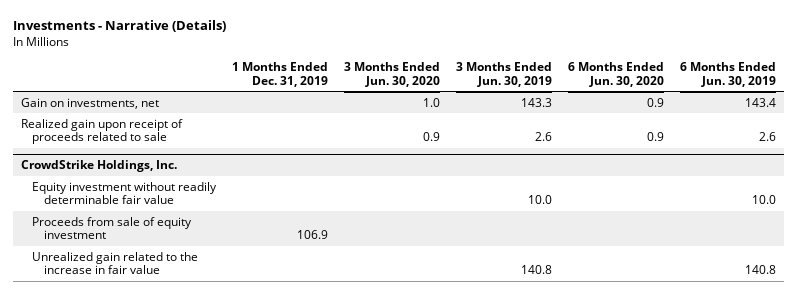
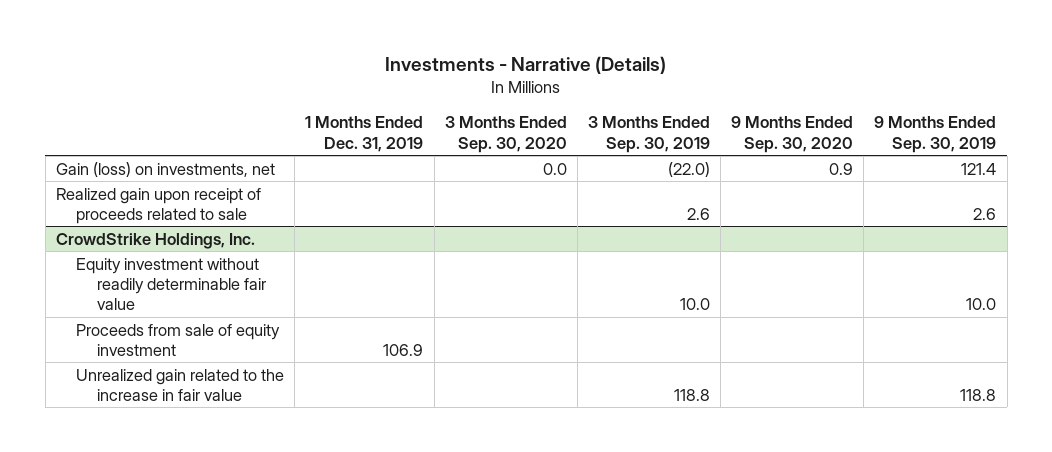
- | 1 Months Ended Dec. 31, 2019 | 3 Months Ended Jun. 30, 2020 | 3 Months Ended Jun. 30, 2019 | 6 Months Ended Jun. 30, 2020 | 6 Months Ended Jun. 30, 2019
+ | 1 Months Ended Dec. 31, 2019 | 3 Months Ended Sep. 30, 2020 | 3 Months Ended Sep. 30, 2019 | 9 Months Ended Sep. 30, 2020 | 9 Months Ended Sep. 30, 2019
- Gain on investments, net | | 1.0 | 143.3 | 0.9 | 143.4
+ Gain (loss) on investments, net | | 0.0 | (22.0) | 0.9 | 121.4

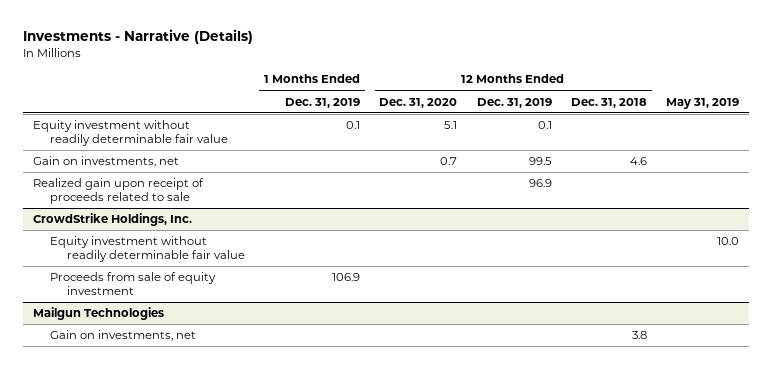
- | 1 Months Ended Dec. 31, 2019 | 3 Months Ended Sep. 30, 2020 | 3 Months Ended Sep. 30, 2019 | 9 Months Ended Sep. 30, 2020 | 9 Months Ended Sep. 30, 2019
+ | 1 Months Ended Dec. 31, 2019 | 12 Months Ended Dec. 31, 2020 | 12 Months Ended Dec. 31, 2019 | 12 Months Ended Dec. 31, 2018 | May 31, 2019
- Gain (loss) on investments, net | | 0.0 | (22.0) | 0.9 | 121.4
+ Equity investment without readily determinable fair value | 0.1 | 5.1 | 0.1 | |
+ Gain on investments, net | | 0.7 | 99.5 | 4.6 |
@ CrowdStrike Holdings, Inc.
- Unrealized gain related to the increase in fair value | | | 118.8 | | 118.8
+ Mailgun Technologies
+ Gain on investments, net | | | | 3.8 |

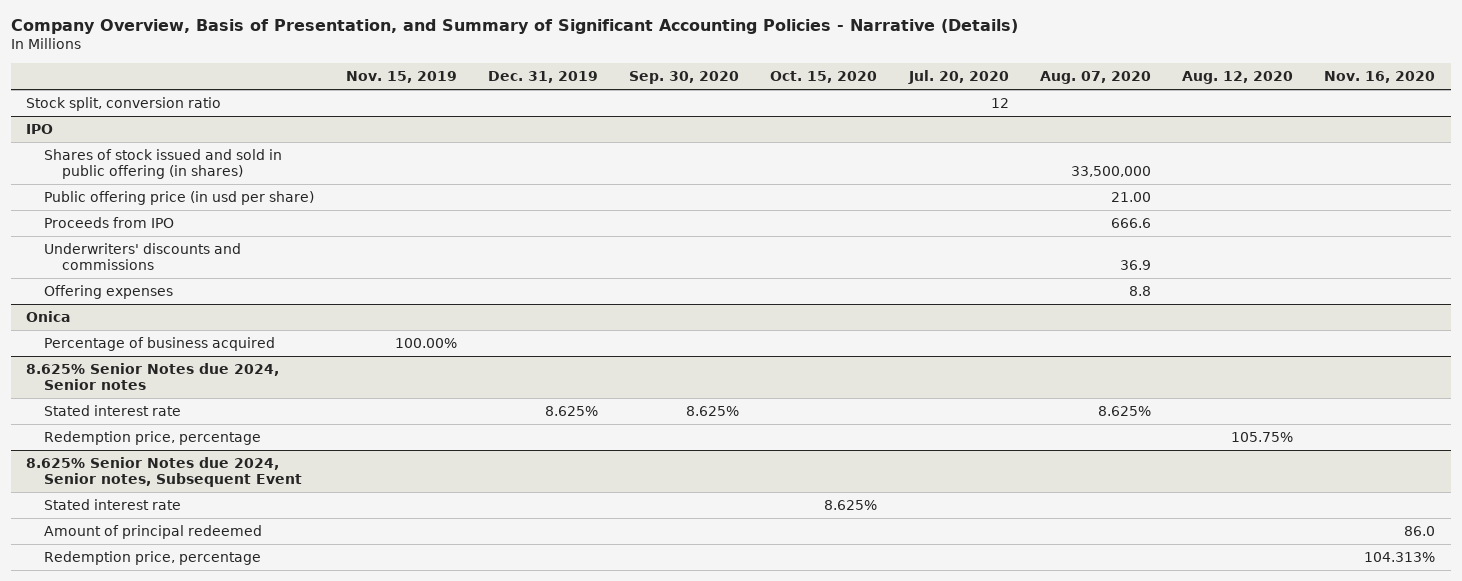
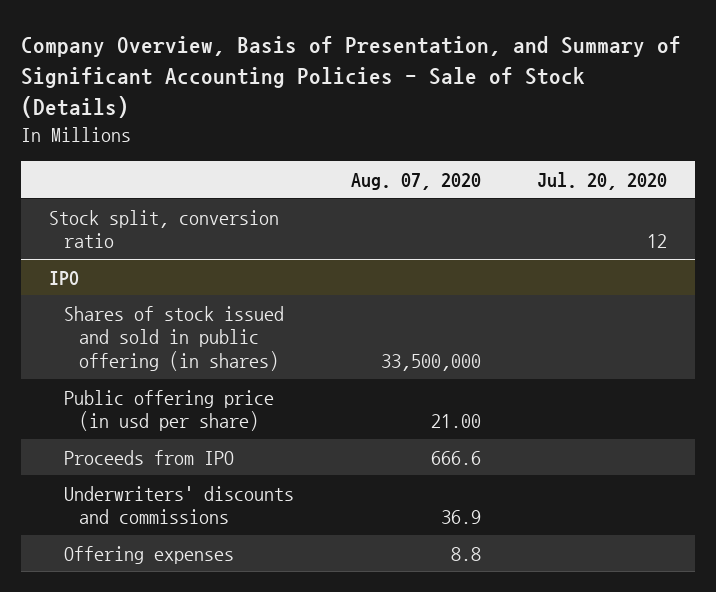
- Company Overview, Basis of Presentation, and Summary of Significant Accounting Policies - Narrative (Details)
+ Company Overview, Basis of Presentation, and Summary of Significant Accounting Policies - Sale of Stock (Details)
- | Nov. 15, 2019 | Dec. 31, 2019 | Sep. 30, 2020 | Oct. 15, 2020 | Jul. 20, 2020 | Aug. 07, 2020 | Aug. 12, 2020 | Nov. 16, 2020
+ | Aug. 07, 2020 | Jul. 20, 2020
- Onica
- Percentage of business acquired | 100.00% | | | | | | |
- 8.625% Senior Notes due 2024, Senior notes
- Stated interest rate | | 8.625% | 8.625% | | | 8.625% | |
- Redemption price, percentage | | | | | | | 105.75% |
- 8.625% Senior Notes due 2024, Senior notes, Subsequent Event
- Stated interest rate | | | | 8.625% | | | |
- Amount of principal redeemed | | | | | | | | 86.0
- Redemption price, percentage | | | | | | | | 104.313%

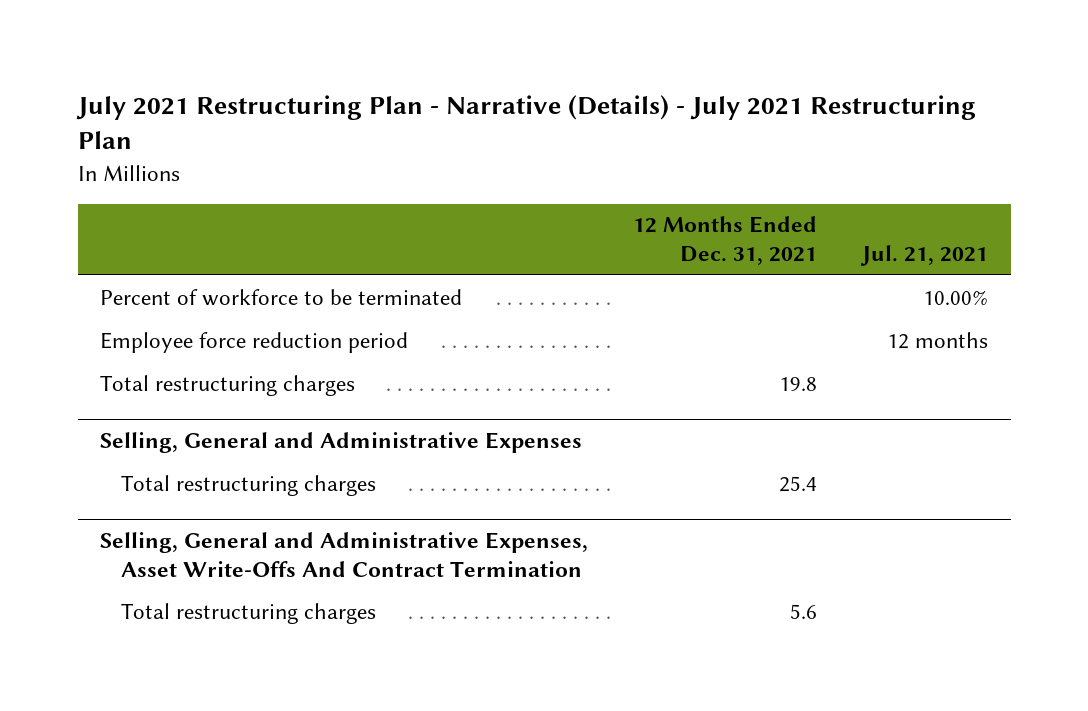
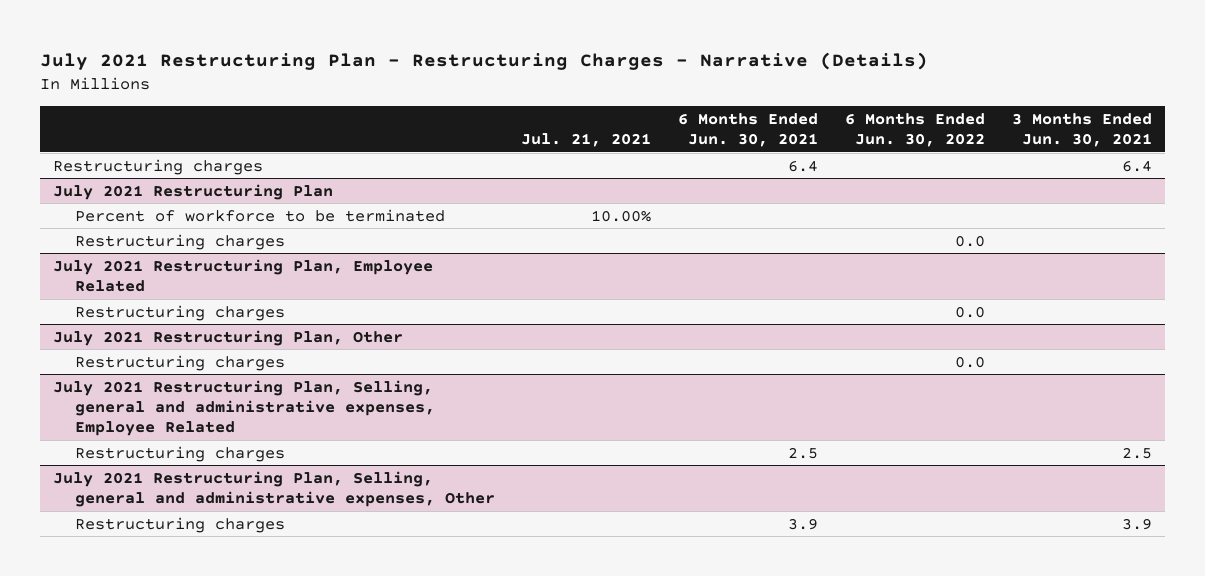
- July 2021 Restructuring Plan - Narrative (Details) - July 2021 Restructuring Plan
+ July 2021 Restructuring Plan - Restructuring Charges - Narrative (Details)
- | 12 Months Ended Dec. 31, 2021 | Jul. 21, 2021
+ | Jul. 21, 2021 | 6 Months Ended Jun. 30, 2021 | 6 Months Ended Jun. 30, 2022 | 3 Months Ended Jun. 30, 2021
- Percent of workforce to be terminated | | 10.00%
- Employee force reduction period | | 12 months
- Total restructuring charges | 19.8 |
- Selling, General and Administrative Expenses
- Total restructuring charges | 25.4 |
- Selling, General and Administrative Expenses, Asset Write-Offs And Contract Termination
- Total restructuring charges | 5.6 |
+ Restructuring charges | | 6.4 | | 6.4
+ July 2021 Restructuring Plan
+ Percent of workforce to be terminated | 10.00% | | |
+ Restructuring charges | | | 0.0 |
+ July 2021 Restructuring Plan, Employee Related
+ Restructuring charges | | | 0.0 |
+ July 2021 Restructuring Plan, Other
+ Restructuring charges | | | 0.0 |
+ July 2021 Restructuring Plan, Selling, general and administrative expenses, Employee Related
+ Restructuring charges | | 2.5 | | 2.5
+ July 2021 Restructuring Plan, Selling, general and administrative expenses, Other
+ Restructuring charges | | 3.9 | | 3.9

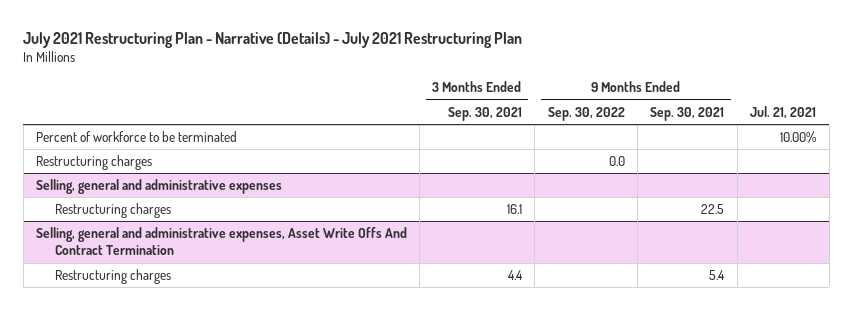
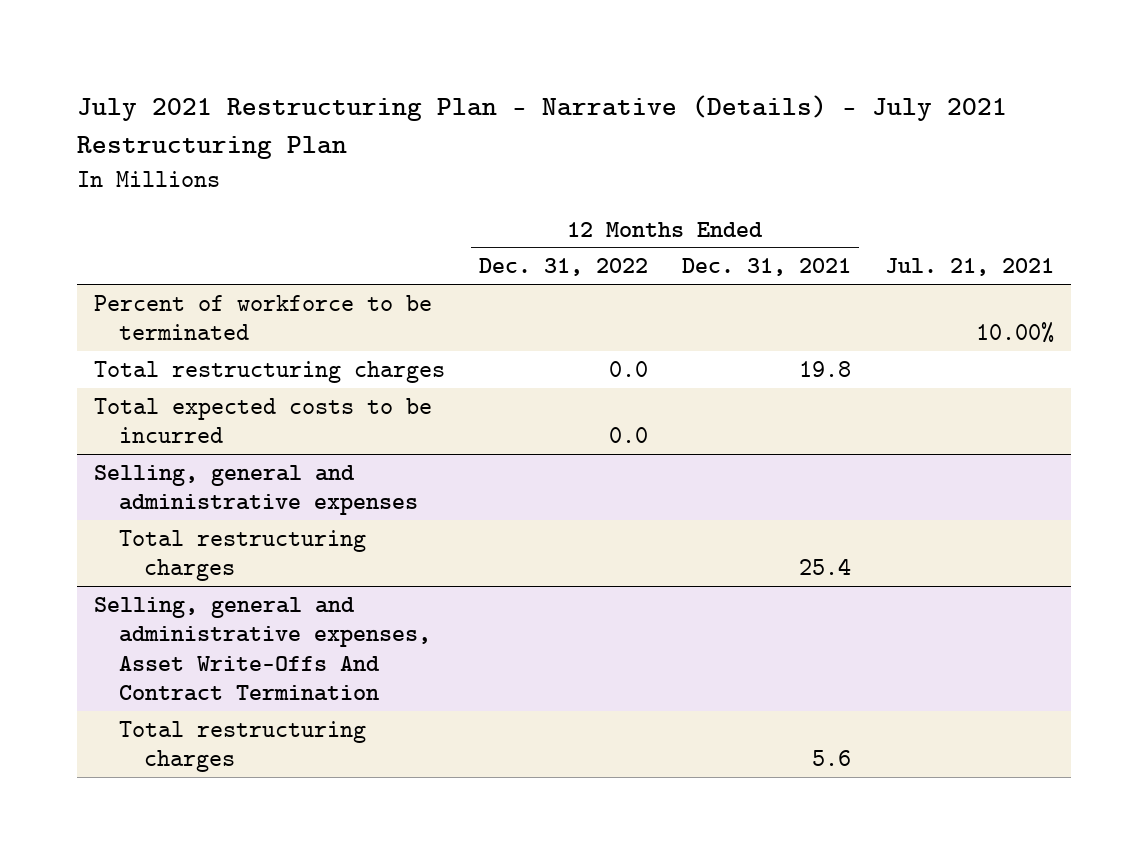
- | 3 Months Ended Sep. 30, 2021 | 9 Months Ended Sep. 30, 2022 | 9 Months Ended Sep. 30, 2021 | Jul. 21, 2021
+ | 12 Months Ended Dec. 31, 2022 | 12 Months Ended Dec. 31, 2021 | Jul. 21, 2021
- Restructuring charges | | 0.0 | |
+ Total restructuring charges | 0.0 | 19.8 |
+ Total expected costs to be incurred | 0.0 | |
@ Selling, general and administrative expenses
- Restructuring charges | 16.1 | | 22.5 |
- Selling, general and administrative expenses, Asset Write Offs And Contract Termination
- Restructuring charges | 4.4 | | 5.4 |
@ Selling, general and administrative expenses
+ Total restructuring charges | | 25.4 |
+ Selling, general and administrative expenses, Asset Write-Offs And Contract Termination
+ Total restructuring charges | | 5.6 |

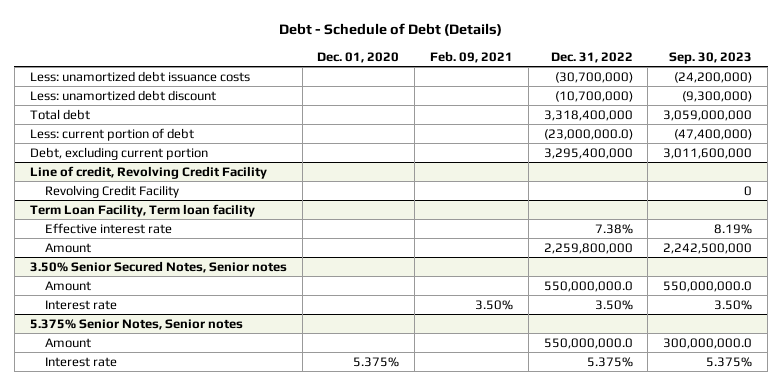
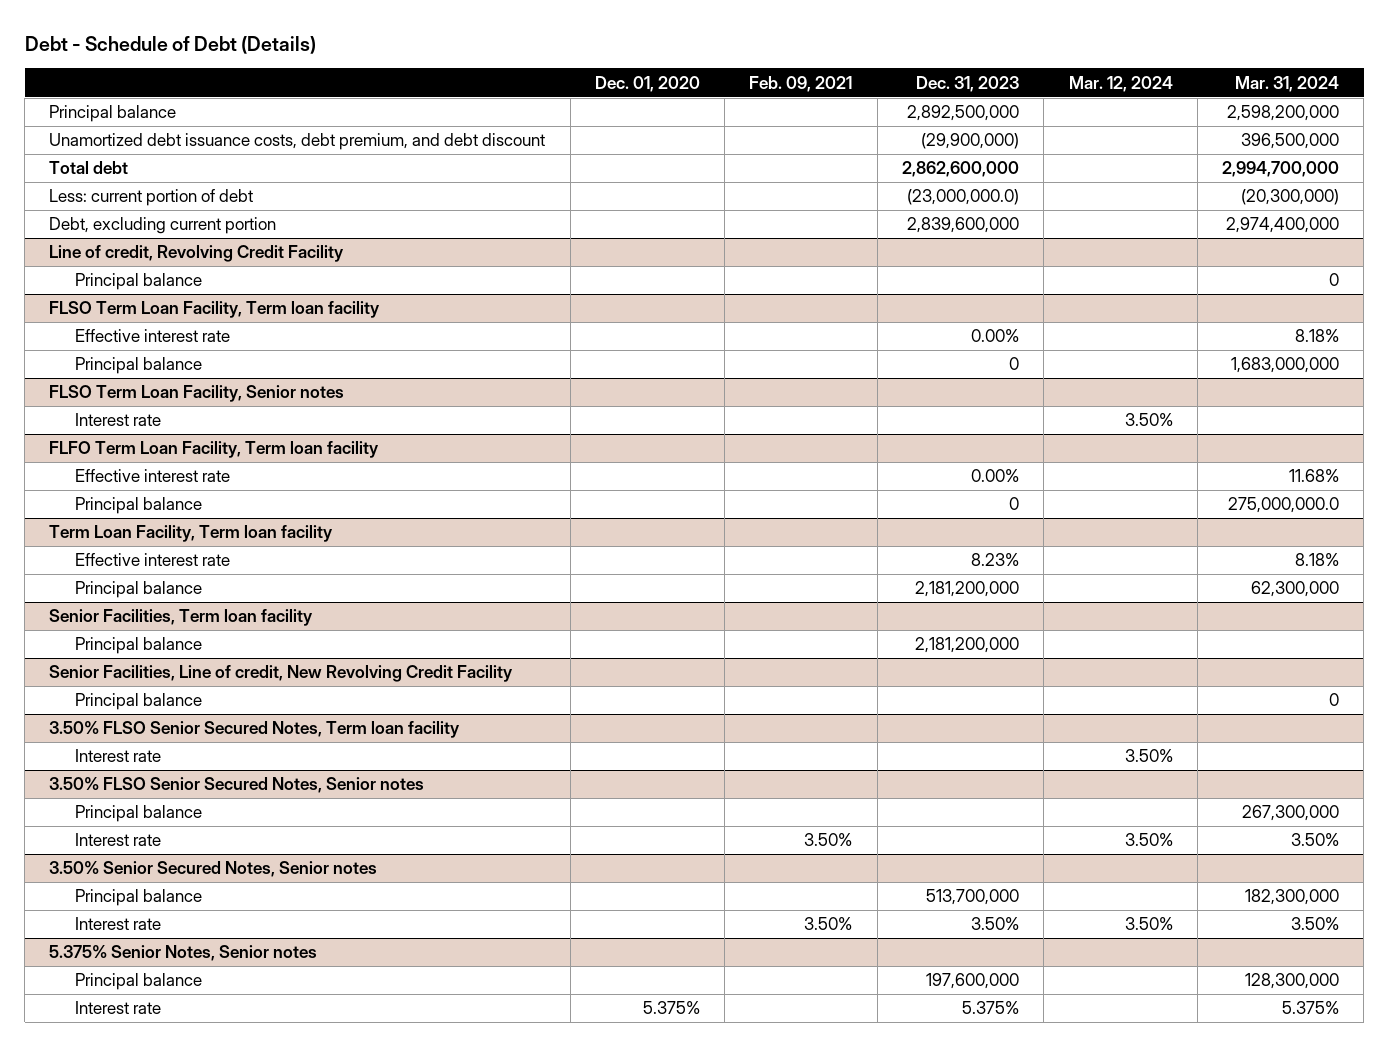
- | Dec. 01, 2020 | Feb. 09, 2021 | Dec. 31, 2022 | Sep. 30, 2023
+ | Dec. 01, 2020 | Feb. 09, 2021 | Dec. 31, 2023 | Mar. 12, 2024 | Mar. 31, 2024
- Less: unamortized debt issuance costs | | | (30,700,000) | (24,200,000)
- Less: unamortized debt discount | | | (10,700,000) | (9,300,000)
+ Principal balance | | | 2,892,500,000 | | 2,598,200,000
+ Unamortized debt issuance costs, debt premium, and debt discount | | | (29,900,000) | | 396,500,000
@ Line of credit, Revolving Credit Facility
- Revolving Credit Facility | | | | 0
+ Principal balance | | | | | 0
+ FLSO Term Loan Facility, Term loan facility
+ Effective interest rate | | | 0.00% | | 8.18%
+ Principal balance | | | 0 | | 1,683,000,000
+ FLSO Term Loan Facility, Senior notes
+ Interest rate | | | | 3.50% |
+ FLFO Term Loan Facility, Term loan facility
+ Effective interest rate | | | 0.00% | | 11.68%
+ Principal balance | | | 0 | | 275,000,000.0
@ Term Loan Facility, Term loan facility
- Amount | | | 2,259,800,000 | 2,242,500,000
+ Principal balance | | | 2,181,200,000 | | 62,300,000
+ Senior Facilities, Term loan facility
+ Principal balance | | | 2,181,200,000 | |
+ Senior Facilities, Line of credit, New Revolving Credit Facility
+ Principal balance | | | | | 0
+ 3.50% FLSO Senior Secured Notes, Term loan facility
+ Interest rate | | | | 3.50% |
+ 3.50% FLSO Senior Secured Notes, Senior notes
+ Principal balance | | | | | 267,300,000
+ Interest rate | | 3.50% | | 3.50% | 3.50%
@ 3.50% Senior Secured Notes, Senior notes
- Amount | | | 550,000,000.0 | 550,000,000.0
+ Principal balance | | | 513,700,000 | | 182,300,000
@ 5.375% Senior Notes, Senior notes
- Amount | | | 550,000,000.0 | 300,000,000.0
+ Principal balance | | | 197,600,000 | | 128,300,000

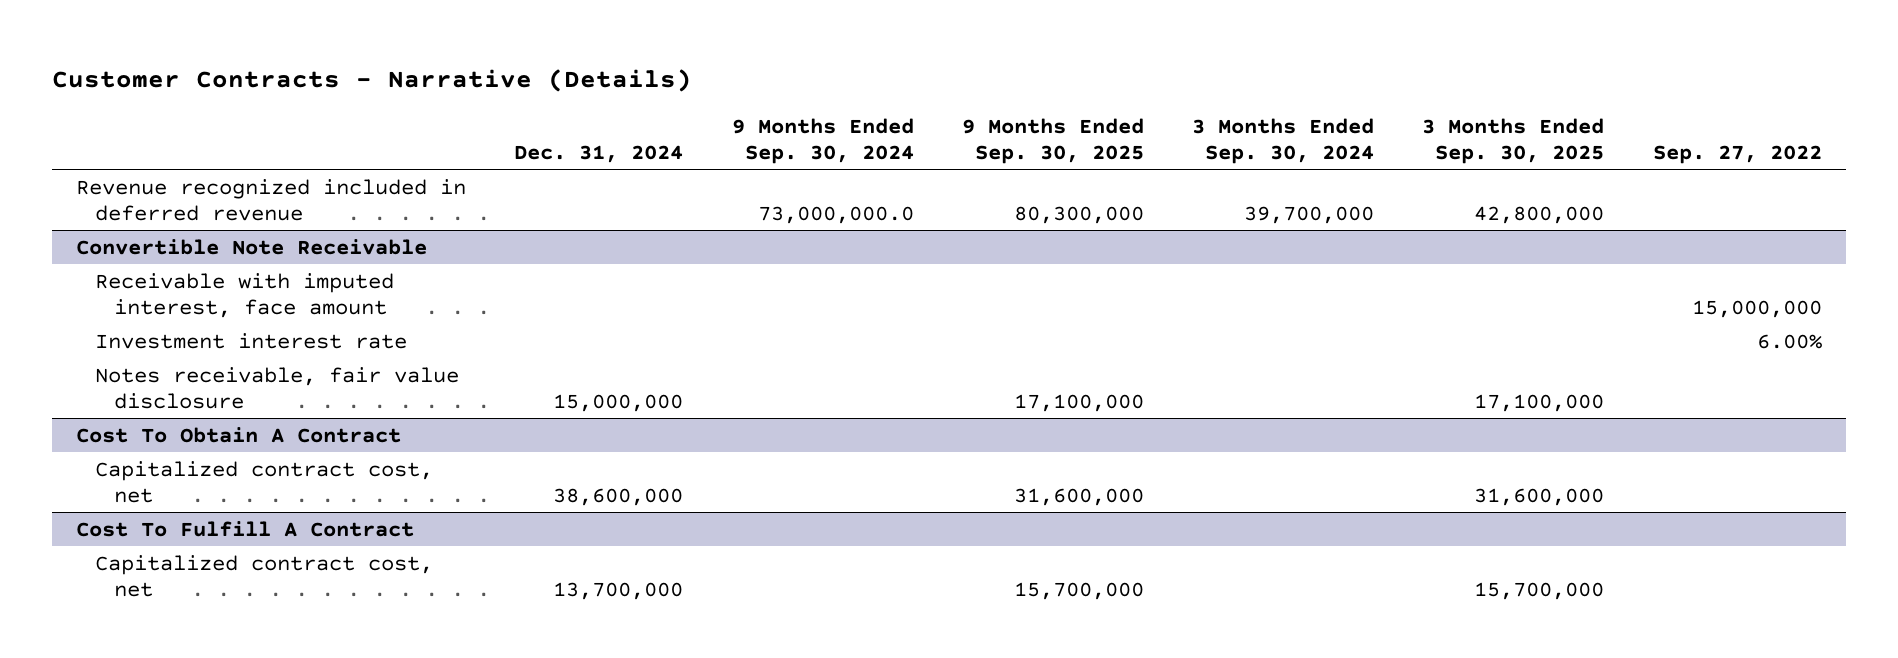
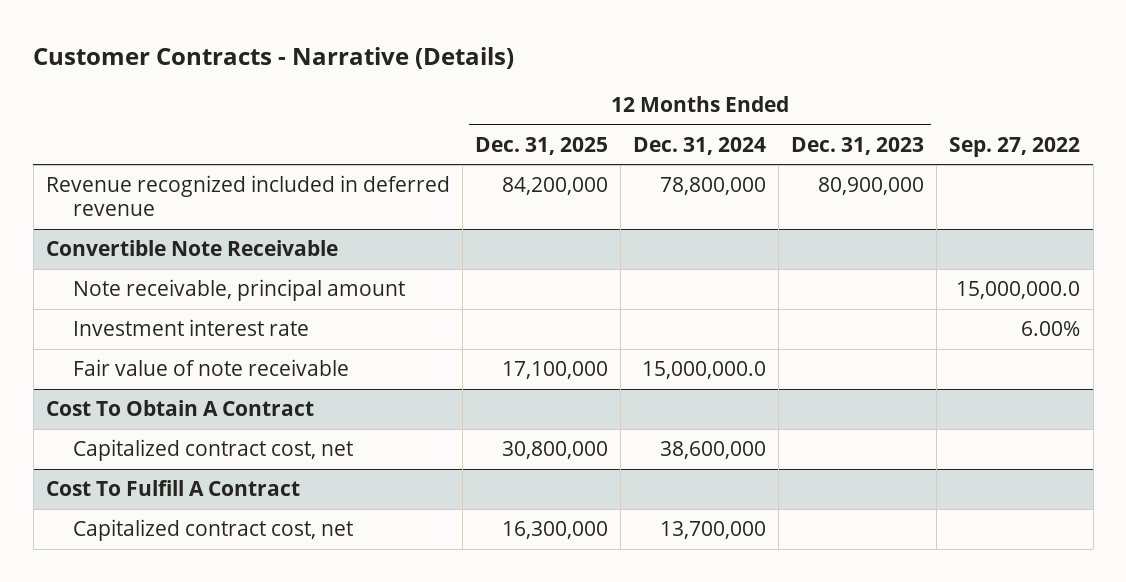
- | Dec. 31, 2024 | 9 Months Ended Sep. 30, 2024 | 9 Months Ended Sep. 30, 2025 | 3 Months Ended Sep. 30, 2024 | 3 Months Ended Sep. 30, 2025 | Sep. 27, 2022
+ | 12 Months Ended Dec. 31, 2025 | 12 Months Ended Dec. 31, 2024 | 12 Months Ended Dec. 31, 2023 | Sep. 27, 2022
@ Convertible Note Receivable
- Receivable with imputed interest, face amount | | | | | | 15,000,000
+ Note receivable, principal amount | | | | 15,000,000.0
- Notes receivable, fair value disclosure | 15,000,000 | | 17,100,000 | | 17,100,000 |
+ Fair value of note receivable | 17,100,000 | 15,000,000.0 | |

